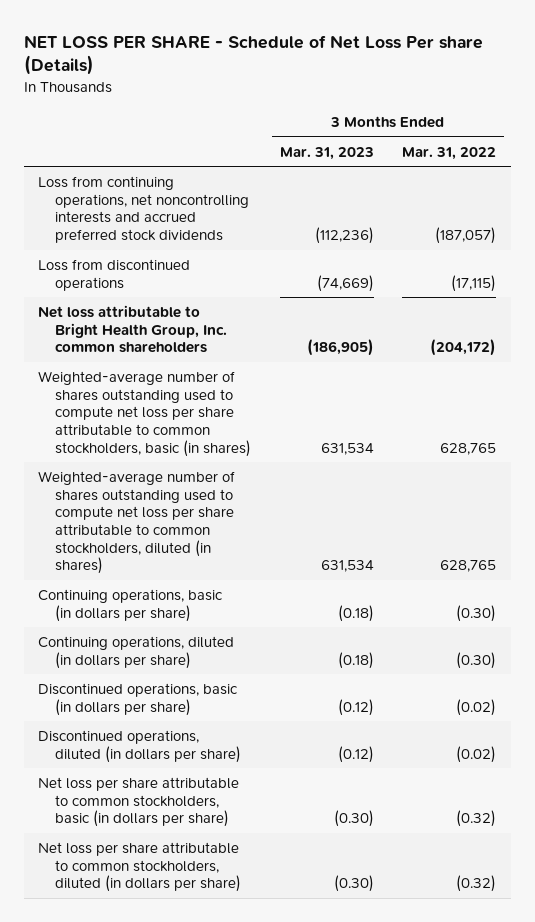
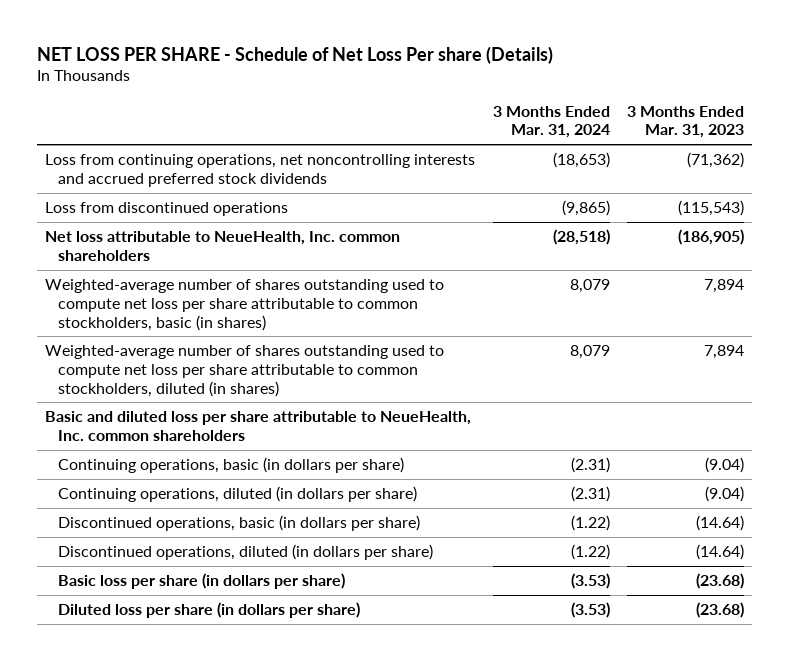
- | 3 Months Ended Mar. 31, 2023 | 3 Months Ended Mar. 31, 2022
+ | 3 Months Ended Mar. 31, 2024 | 3 Months Ended Mar. 31, 2023
- Loss from continuing operations, net noncontrolling interests and accrued preferred stock dividends | (112,236) | (187,057)
- Loss from discontinued operations | (74,669) | (17,115)
- Net loss attributable to Bright Health Group, Inc. common shareholders | (186,905) | (204,172)
- Weighted-average number of shares outstanding used to compute net loss per share attributable to common stockholders, basic (in shares) | 631,534 | 628,765
- Weighted-average number of shares outstanding used to compute net loss per share attributable to common stockholders, diluted (in shares) | 631,534 | 628,765
- Continuing operations, basic (in dollars per share) | (0.18) | (0.30)
- Continuing operations, diluted (in dollars per share) | (0.18) | (0.30)
- Discontinued operations, basic (in dollars per share) | (0.12) | (0.02)
- Discontinued operations, diluted (in dollars per share) | (0.12) | (0.02)
- Net loss per share attributable to common stockholders, basic (in dollars per share) | (0.30) | (0.32)
- Net loss per share attributable to common stockholders, diluted (in dollars per share) | (0.30) | (0.32)
+ Loss from continuing operations, net noncontrolling interests and accrued preferred stock dividends | (18,653) | (71,362)
+ Loss from discontinued operations | (9,865) | (115,543)
+ Net loss attributable to NeueHealth, Inc. common shareholders | (28,518) | (186,905)
+ Weighted-average number of shares outstanding used to compute net loss per share attributable to common stockholders, basic (in shares) | 8,079 | 7,894
+ Weighted-average number of shares outstanding used to compute net loss per share attributable to common stockholders, diluted (in shares) | 8,079 | 7,894
+ Basic and diluted loss per share attributable to NeueHealth, Inc. common shareholders
+ Continuing operations, basic (in dollars per share) | (2.31) | (9.04)
+ Continuing operations, diluted (in dollars per share) | (2.31) | (9.04)
+ Discontinued operations, basic (in dollars per share) | (1.22) | (14.64)
+ Discontinued operations, diluted (in dollars per share) | (1.22) | (14.64)
+ Basic loss per share (in dollars per share) | (3.53) | (23.68)
+ Diluted loss per share (in dollars per share) | (3.53) | (23.68)

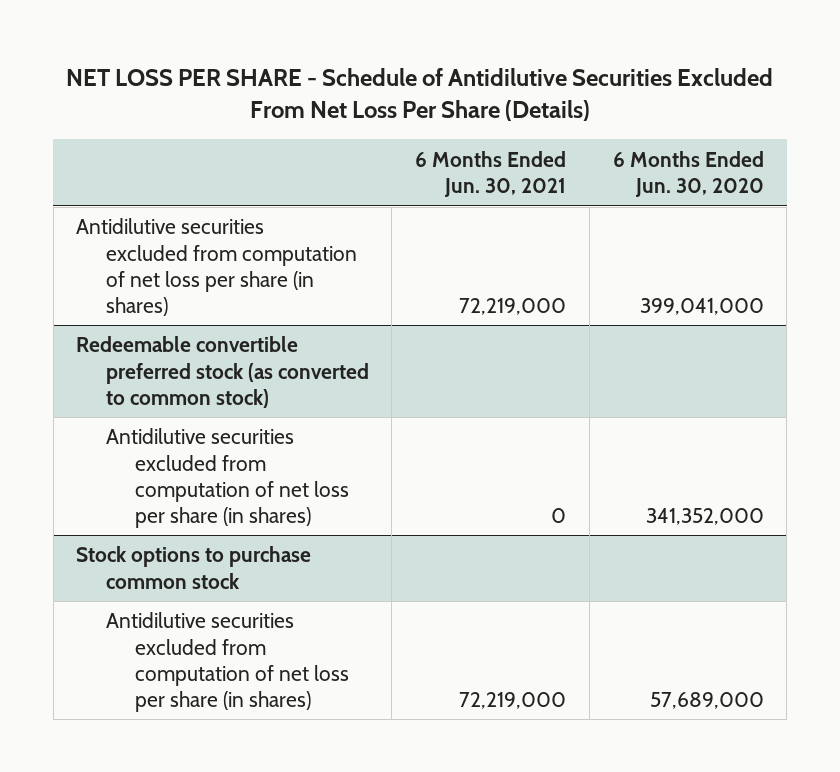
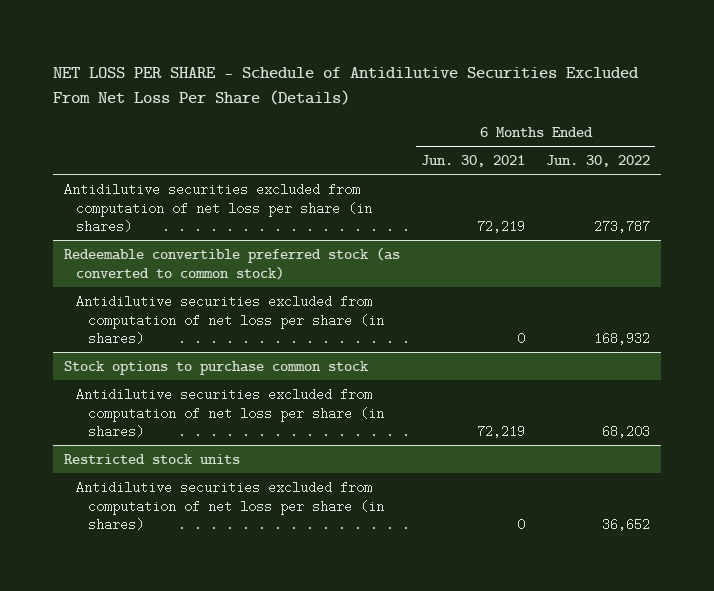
- | 6 Months Ended Jun. 30, 2021 | 6 Months Ended Jun. 30, 2020
+ | 6 Months Ended Jun. 30, 2021 | 6 Months Ended Jun. 30, 2022
- Antidilutive securities excluded from computation of net loss per share (in shares) | 72,219,000 | 399,041,000
+ Antidilutive securities excluded from computation of net loss per share (in shares) | 72,219 | 273,787
@ Stock options to purchase common stock
- Antidilutive securities excluded from computation of net loss per share (in shares) | 72,219,000 | 57,689,000
+ Antidilutive securities excluded from computation of net loss per share (in shares) | 72,219 | 68,203
+ Restricted stock units
+ Antidilutive securities excluded from computation of net loss per share (in shares) | 0 | 36,652

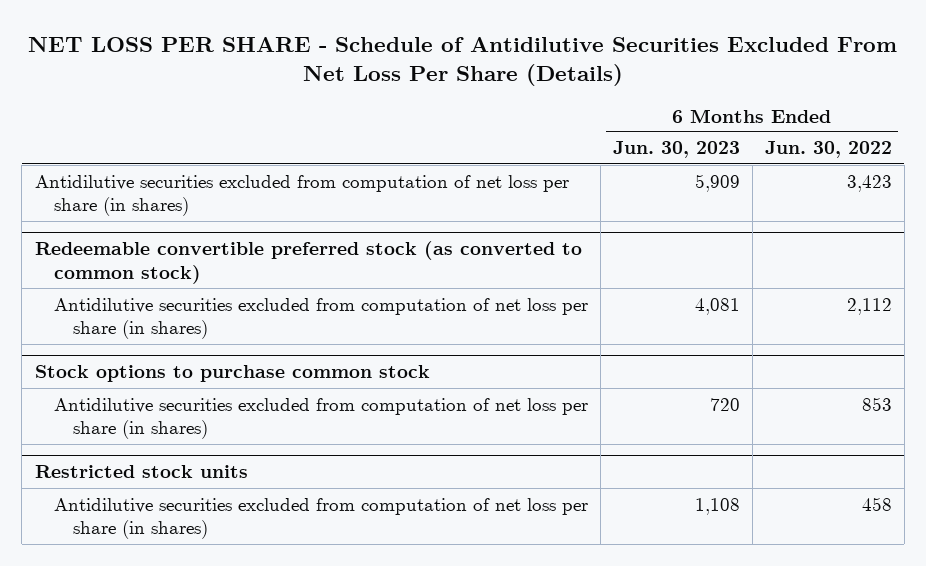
- | 6 Months Ended Jun. 30, 2021 | 6 Months Ended Jun. 30, 2022
+ | 6 Months Ended Jun. 30, 2023 | 6 Months Ended Jun. 30, 2022
- Antidilutive securities excluded from computation of net loss per share (in shares) | 72,219 | 273,787
+ Antidilutive securities excluded from computation of net loss per share (in shares) | 5,909 | 3,423
@ Redeemable convertible preferred stock (as converted to common stock)
- Antidilutive securities excluded from computation of net loss per share (in shares) | 0 | 168,932
+ Antidilutive securities excluded from computation of net loss per share (in shares) | 4,081 | 2,112
@ Stock options to purchase common stock
- Antidilutive securities excluded from computation of net loss per share (in shares) | 72,219 | 68,203
+ Antidilutive securities excluded from computation of net loss per share (in shares) | 720 | 853
@ Restricted stock units
- Antidilutive securities excluded from computation of net loss per share (in shares) | 0 | 36,652
+ Antidilutive securities excluded from computation of net loss per share (in shares) | 1,108 | 458

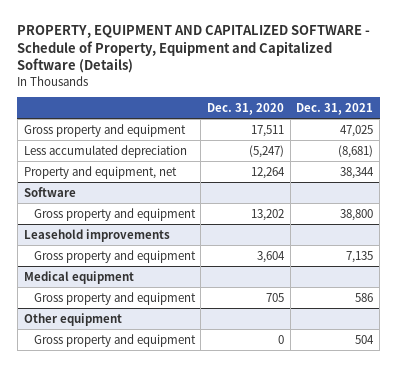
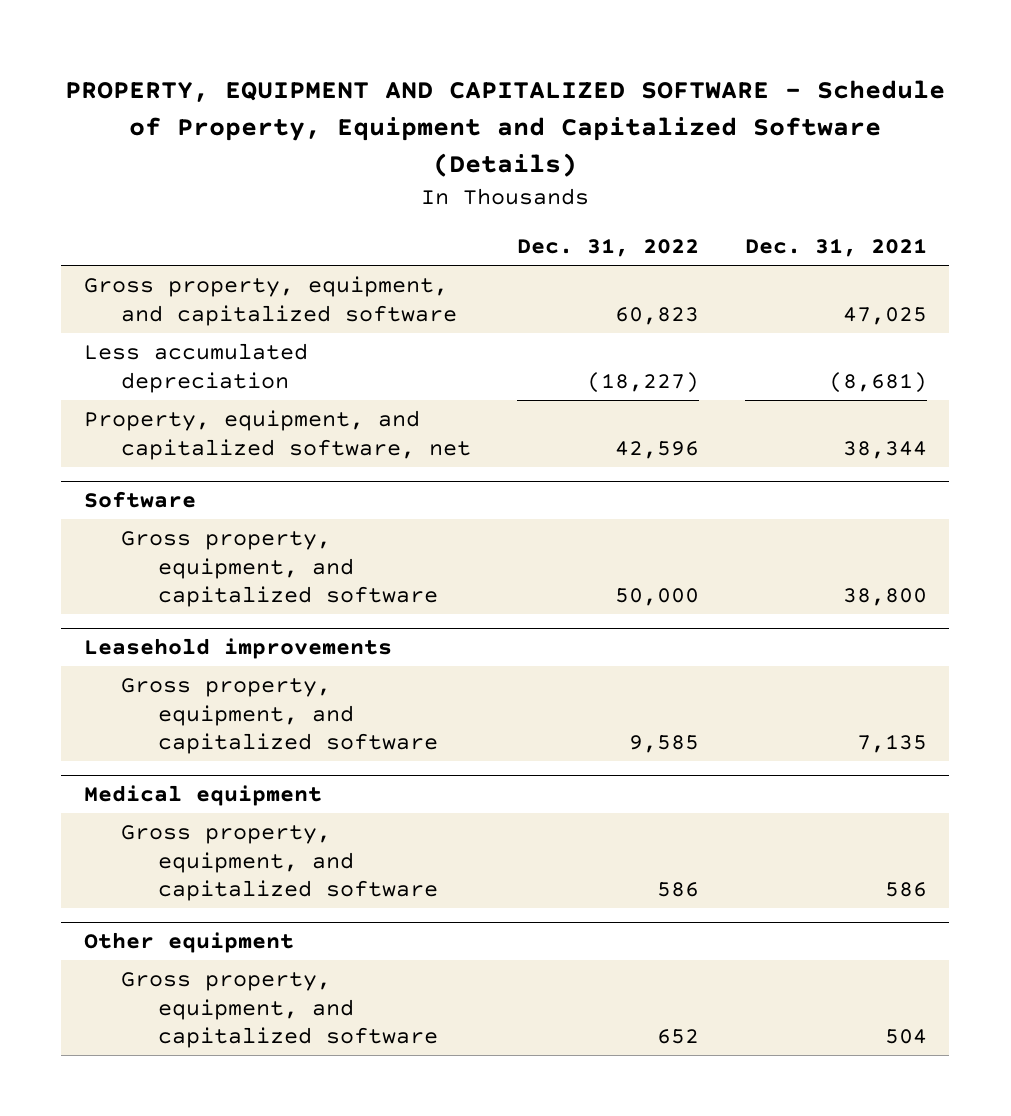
- | Dec. 31, 2020 | Dec. 31, 2021
+ | Dec. 31, 2022 | Dec. 31, 2021
- Gross property and equipment | 17,511 | 47,025
+ Gross property, equipment, and capitalized software | 60,823 | 47,025
- Property and equipment, net | 12,264 | 38,344
+ Property, equipment, and capitalized software, net | 42,596 | 38,344
@ Software
- Gross property and equipment | 13,202 | 38,800
+ Gross property, equipment, and capitalized software | 50,000 | 38,800
@ Leasehold improvements
- Gross property and equipment | 3,604 | 7,135
+ Gross property, equipment, and capitalized software | 9,585 | 7,135
@ Medical equipment
- Gross property and equipment | 705 | 586
+ Gross property, equipment, and capitalized software | 586 | 586
@ Other equipment
- Gross property and equipment | 0 | 504
+ Gross property, equipment, and capitalized software | 652 | 504

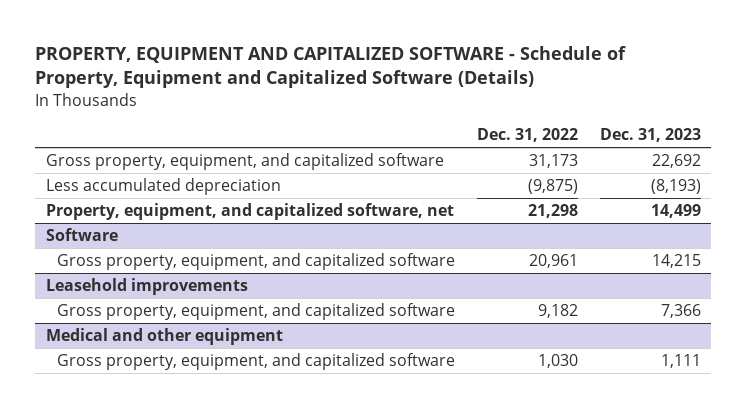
- | Dec. 31, 2022 | Dec. 31, 2021
+ | Dec. 31, 2022 | Dec. 31, 2023
- Gross property, equipment, and capitalized software | 60,823 | 47,025
- Less accumulated depreciation | (18,227) | (8,681)
- Property, equipment, and capitalized software, net | 42,596 | 38,344
+ Gross property, equipment, and capitalized software | 31,173 | 22,692
+ Less accumulated depreciation | (9,875) | (8,193)
+ Property, equipment, and capitalized software, net | 21,298 | 14,499
@ Software
- Gross property, equipment, and capitalized software | 50,000 | 38,800
+ Gross property, equipment, and capitalized software | 20,961 | 14,215
@ Leasehold improvements
- Gross property, equipment, and capitalized software | 9,585 | 7,135
- Medical equipment
- Gross property, equipment, and capitalized software | 586 | 586
- Other equipment
- Gross property, equipment, and capitalized software | 652 | 504
@ Leasehold improvements
+ Gross property, equipment, and capitalized software | 9,182 | 7,366
+ Medical and other equipment
+ Gross property, equipment, and capitalized software | 1,030 | 1,111

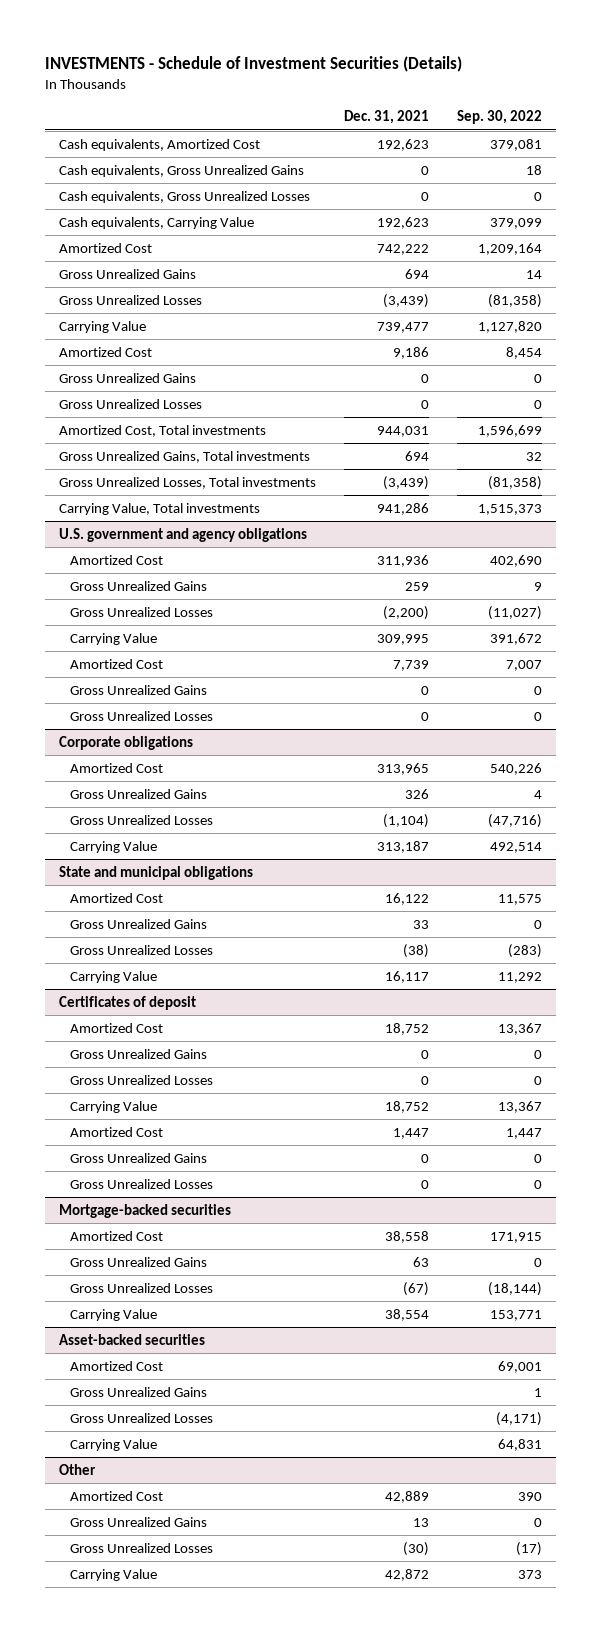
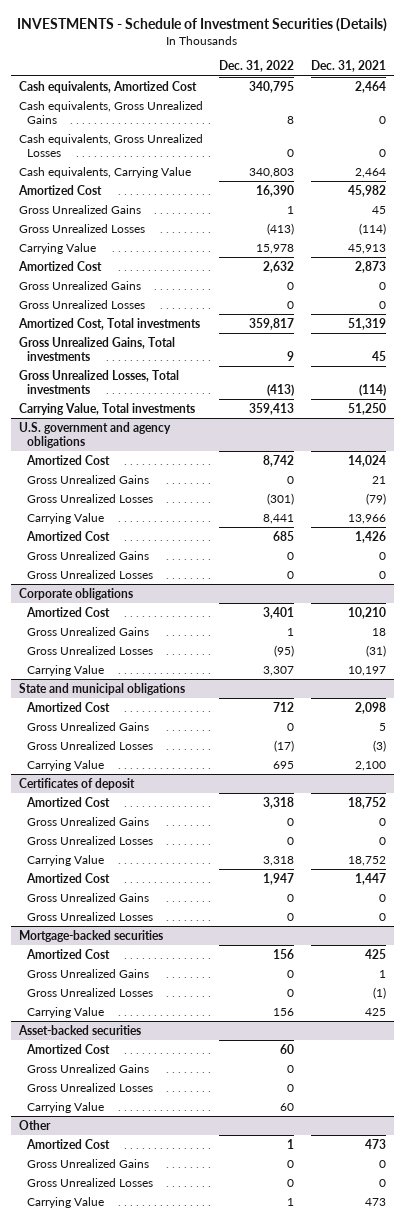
- | Dec. 31, 2021 | Sep. 30, 2022
+ | Dec. 31, 2022 | Dec. 31, 2021
- Cash equivalents, Amortized Cost | 192,623 | 379,081
+ Cash equivalents, Amortized Cost | 340,795 | 2,464
- Cash equivalents, Carrying Value | 192,623 | 379,099
- Amortized Cost | 742,222 | 1,209,164
- Gross Unrealized Gains | 694 | 14
- Gross Unrealized Losses | (3,439) | (81,358)
- Carrying Value | 739,477 | 1,127,820
- Amortized Cost | 9,186 | 8,454
+ Cash equivalents, Carrying Value | 340,803 | 2,464
+ Amortized Cost | 16,390 | 45,982
+ Gross Unrealized Gains | 1 | 45
+ Gross Unrealized Losses | (413) | (114)
+ Carrying Value | 15,978 | 45,913
+ Amortized Cost | 2,632 | 2,873
- Amortized Cost, Total investments | 944,031 | 1,596,699
- Gross Unrealized Gains, Total investments | 694 | 32
- Gross Unrealized Losses, Total investments | (3,439) | (81,358)
- Carrying Value, Total investments | 941,286 | 1,515,373
+ Amortized Cost, Total investments | 359,817 | 51,319
+ Gross Unrealized Gains, Total investments | 9 | 45
+ Gross Unrealized Losses, Total investments | (413) | (114)
+ Carrying Value, Total investments | 359,413 | 51,250
@ U.S. government and agency obligations
- Amortized Cost | 311,936 | 402,690
- Gross Unrealized Gains | 259 | 9
- Gross Unrealized Losses | (2,200) | (11,027)
- Carrying Value | 309,995 | 391,672
- Amortized Cost | 7,739 | 7,007
+ Amortized Cost | 8,742 | 14,024
+ Gross Unrealized Gains | 0 | 21
+ Gross Unrealized Losses | (301) | (79)
+ Carrying Value | 8,441 | 13,966
+ Amortized Cost | 685 | 1,426
@ Corporate obligations
- Amortized Cost | 313,965 | 540,226
- Gross Unrealized Gains | 326 | 4
- Gross Unrealized Losses | (1,104) | (47,716)
- Carrying Value | 313,187 | 492,514
+ Amortized Cost | 3,401 | 10,210
+ Gross Unrealized Gains | 1 | 18
+ Gross Unrealized Losses | (95) | (31)
+ Carrying Value | 3,307 | 10,197
@ State and municipal obligations
- Amortized Cost | 16,122 | 11,575
- Gross Unrealized Gains | 33 | 0
- Gross Unrealized Losses | (38) | (283)
- Carrying Value | 16,117 | 11,292
+ Amortized Cost | 712 | 2,098
+ Gross Unrealized Gains | 0 | 5
+ Gross Unrealized Losses | (17) | (3)
+ Carrying Value | 695 | 2,100
@ Mortgage-backed securities
- Amortized Cost | 38,558 | 171,915
- Gross Unrealized Gains | 63 | 0
- Gross Unrealized Losses | (67) | (18,144)
- Carrying Value | 38,554 | 153,771
+ Amortized Cost | 156 | 425
+ Gross Unrealized Gains | 0 | 1
+ Gross Unrealized Losses | 0 | (1)
+ Carrying Value | 156 | 425
@ Other
- Amortized Cost | 42,889 | 390
- Gross Unrealized Gains | 13 | 0
- Gross Unrealized Losses | (30) | (17)
- Carrying Value | 42,872 | 373
+ Amortized Cost | 1 | 473
+ Gross Unrealized Gains | 0 | 0
+ Gross Unrealized Losses | 0 | 0
+ Carrying Value | 1 | 473

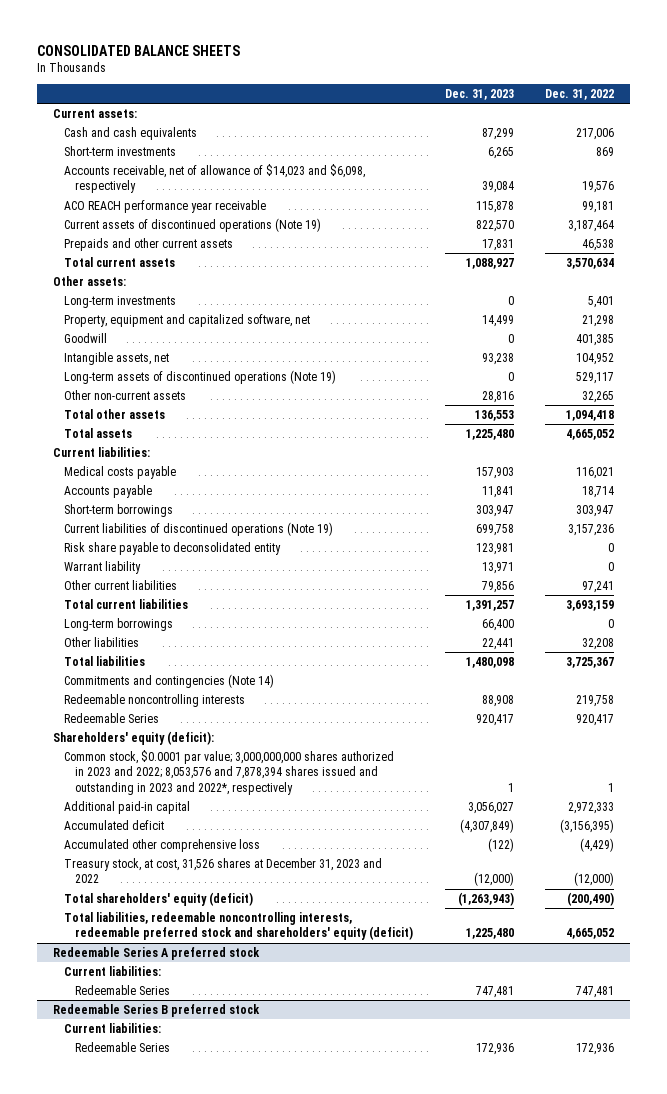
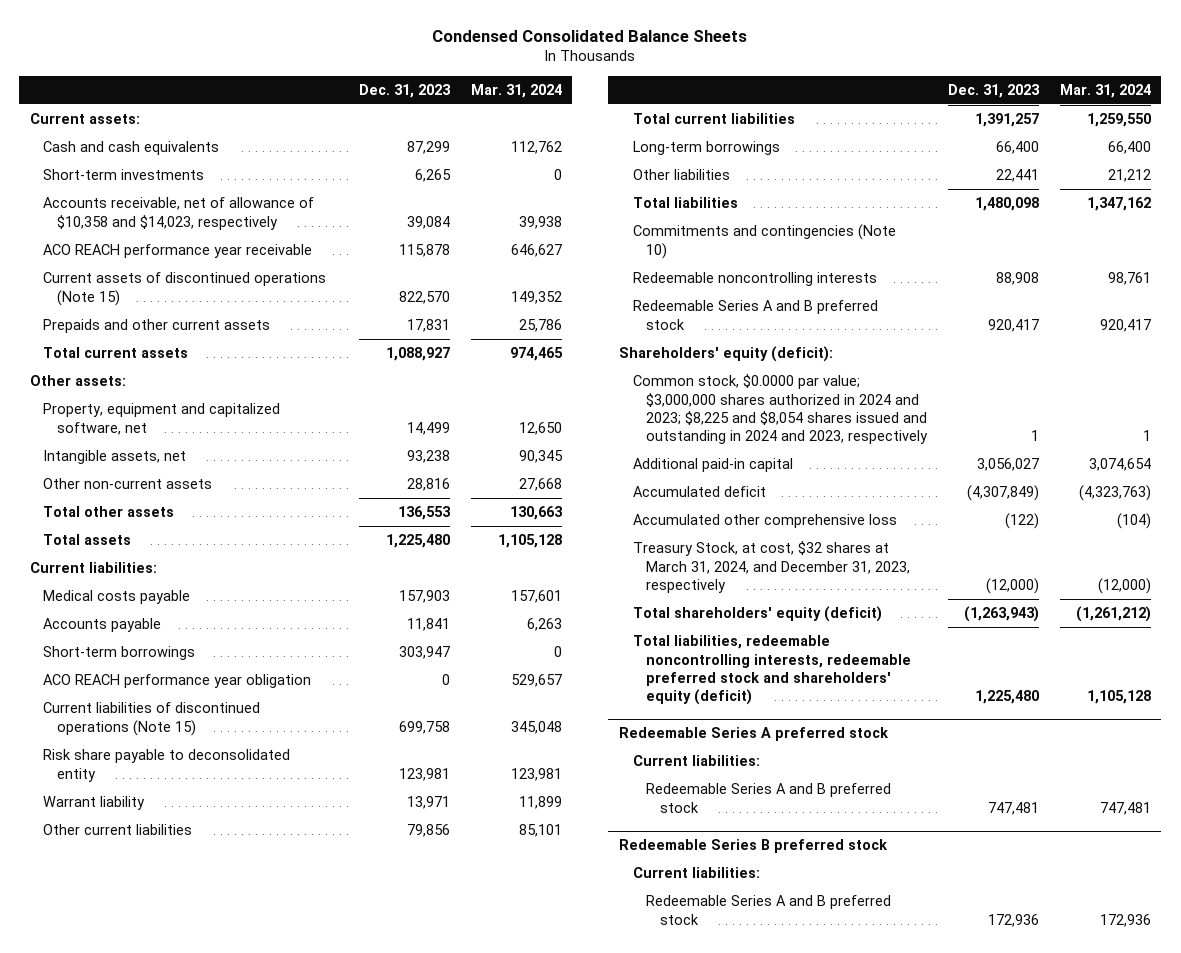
- CONSOLIDATED BALANCE SHEETS
+ Condensed Consolidated Balance Sheets
- | Dec. 31, 2023 | Dec. 31, 2022
+ | Dec. 31, 2023 | Mar. 31, 2024
- Accounts receivable, net of allowance of $14,023 and $6,098, respectively | 39,084 | 19,576
+ Accounts receivable, net of allowance of $10,358 and $14,023, respectively | 39,084 | 39,938
- Current assets of discontinued operations (Note 19) | 822,570 | 3,187,464
+ Current assets of discontinued operations (Note 15) | 822,570 | 149,352
- Long-term investments | 0 | 5,401
- Goodwill | 0 | 401,385
- Long-term assets of discontinued operations (Note 19) | 0 | 529,117
- Current liabilities of discontinued operations (Note 19) | 699,758 | 3,157,236
+ ACO REACH performance year obligation | 0 | 529,657
+ Current liabilities of discontinued operations (Note 15) | 699,758 | 345,048
- Commitments and contingencies (Note 14)
+ Commitments and contingencies (Note 10)
- Redeemable Series | 920,417 | 920,417
+ Redeemable Series A and B preferred stock | 920,417 | 920,417
- Common stock, $0.0001 par value; 3,000,000,000 shares authorized in 2023 and 2022; 8,053,576 and 7,878,394 shares issued and outstanding in 2023 and 2022*, respectively | 1 | 1
+ Common stock, $0.0000 par value; $3,000,000 shares authorized in 2024 and 2023; $8,225 and $8,054 shares issued and outstanding in 2024 and 2023, respectively | 1 | 1
- Treasury stock, at cost, 31,526 shares at December 31, 2023 and 2022 | (12,000) | (12,000)
+ Treasury Stock, at cost, $32 shares at March 31, 2024, and December 31, 2023, respectively | (12,000) | (12,000)
@ Redeemable Series A preferred stock
- Redeemable Series | 747,481 | 747,481
+ Redeemable Series A and B preferred stock | 747,481 | 747,481
@ Redeemable Series B preferred stock
- Redeemable Series | 172,936 | 172,936
+ Redeemable Series A and B preferred stock | 172,936 | 172,936

